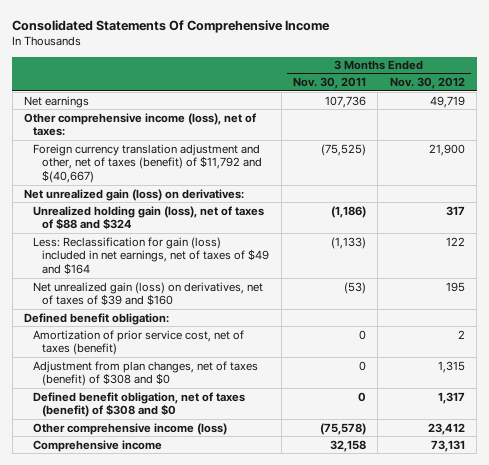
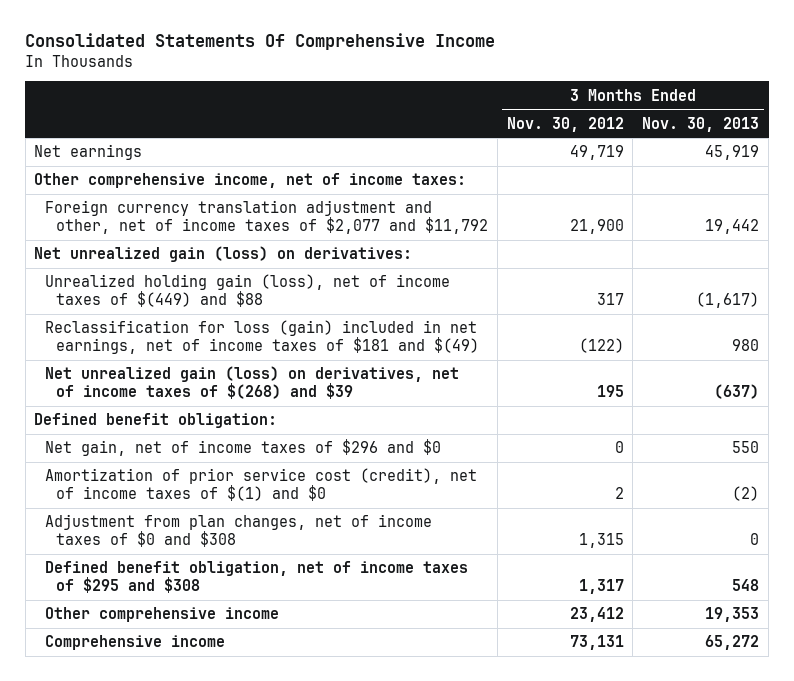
- | 3 Months Ended Nov. 30, 2011 | 3 Months Ended Nov. 30, 2012
+ | 3 Months Ended Nov. 30, 2012 | 3 Months Ended Nov. 30, 2013
- Other comprehensive income (loss), net of taxes:
- Foreign currency translation adjustment and other, net of taxes (benefit) of $11,792 and $(40,667) | (75,525) | 21,900
+ Other comprehensive income, net of income taxes:
+ Foreign currency translation adjustment and other, net of income taxes of $2,077 and $11,792 | 21,900 | 19,442
- Unrealized holding gain (loss), net of taxes of $88 and $324 | (1,186) | 317
- Less: Reclassification for gain (loss) included in net earnings, net of taxes of $49 and $164 | (1,133) | 122
- Net unrealized gain (loss) on derivatives, net of taxes of $39 and $160 | (53) | 195
+ Unrealized holding gain (loss), net of income taxes of $(449) and $88 | 317 | (1,617)
+ Reclassification for loss (gain) included in net earnings, net of income taxes of $181 and $(49) | (122) | 980
+ Net unrealized gain (loss) on derivatives, net of income taxes of $(268) and $39 | 195 | (637)
- Amortization of prior service cost, net of taxes (benefit) | 0 | 2
- Adjustment from plan changes, net of taxes (benefit) of $308 and $0 | 0 | 1,315
- Defined benefit obligation, net of taxes (benefit) of $308 and $0 | 0 | 1,317
- Other comprehensive income (loss) | (75,578) | 23,412
+ Net gain, net of income taxes of $296 and $0 | 0 | 550
+ Amortization of prior service cost (credit), net of income taxes of $(1) and $0 | 2 | (2)
+ Adjustment from plan changes, net of income taxes of $0 and $308 | 1,315 | 0
+ Defined benefit obligation, net of income taxes of $295 and $308 | 1,317 | 548
+ Other comprehensive income | 23,412 | 19,353

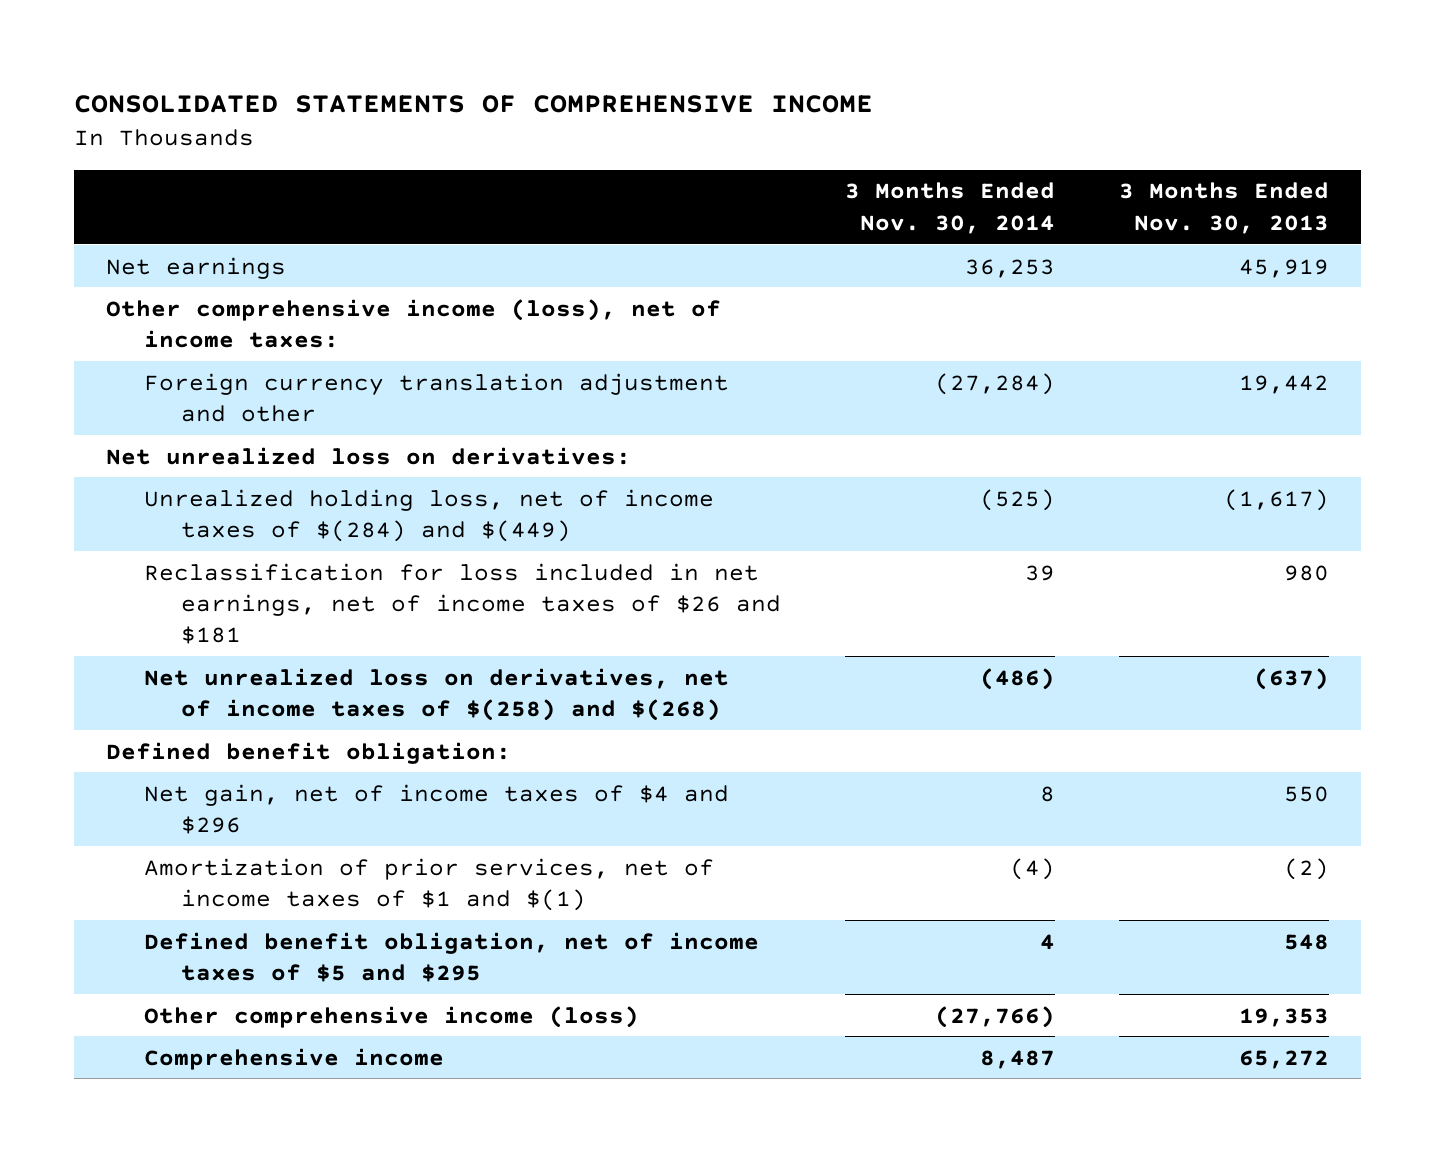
- Consolidated Statements Of Comprehensive Income
+ CONSOLIDATED STATEMENTS OF COMPREHENSIVE INCOME
- | 3 Months Ended Nov. 30, 2012 | 3 Months Ended Nov. 30, 2013
+ | 3 Months Ended Nov. 30, 2014 | 3 Months Ended Nov. 30, 2013
- Other comprehensive income, net of income taxes:
- Foreign currency translation adjustment and other, net of income taxes of $2,077 and $11,792 | 21,900 | 19,442
- Net unrealized gain (loss) on derivatives:
- Unrealized holding gain (loss), net of income taxes of $(449) and $88 | 317 | (1,617)
- Reclassification for loss (gain) included in net earnings, net of income taxes of $181 and $(49) | (122) | 980
- Net unrealized gain (loss) on derivatives, net of income taxes of $(268) and $39 | 195 | (637)
+ Other comprehensive income (loss), net of income taxes:
+ Foreign currency translation adjustment and other | (27,284) | 19,442
+ Net unrealized loss on derivatives:
+ Unrealized holding loss, net of income taxes of $(284) and $(449) | (525) | (1,617)
+ Reclassification for loss included in net earnings, net of income taxes of $26 and $181 | 39 | 980
+ Net unrealized loss on derivatives, net of income taxes of $(258) and $(268) | (486) | (637)
- Net gain, net of income taxes of $296 and $0 | 0 | 550
- Amortization of prior service cost (credit), net of income taxes of $(1) and $0 | 2 | (2)
- Adjustment from plan changes, net of income taxes of $0 and $308 | 1,315 | 0
- Defined benefit obligation, net of income taxes of $295 and $308 | 1,317 | 548
- Other comprehensive income | 23,412 | 19,353
+ Net gain, net of income taxes of $4 and $296 | 8 | 550
+ Amortization of prior services, net of income taxes of $1 and $(1) | (4) | (2)
+ Defined benefit obligation, net of income taxes of $5 and $295 | 4 | 548
+ Other comprehensive income (loss) | (27,766) | 19,353

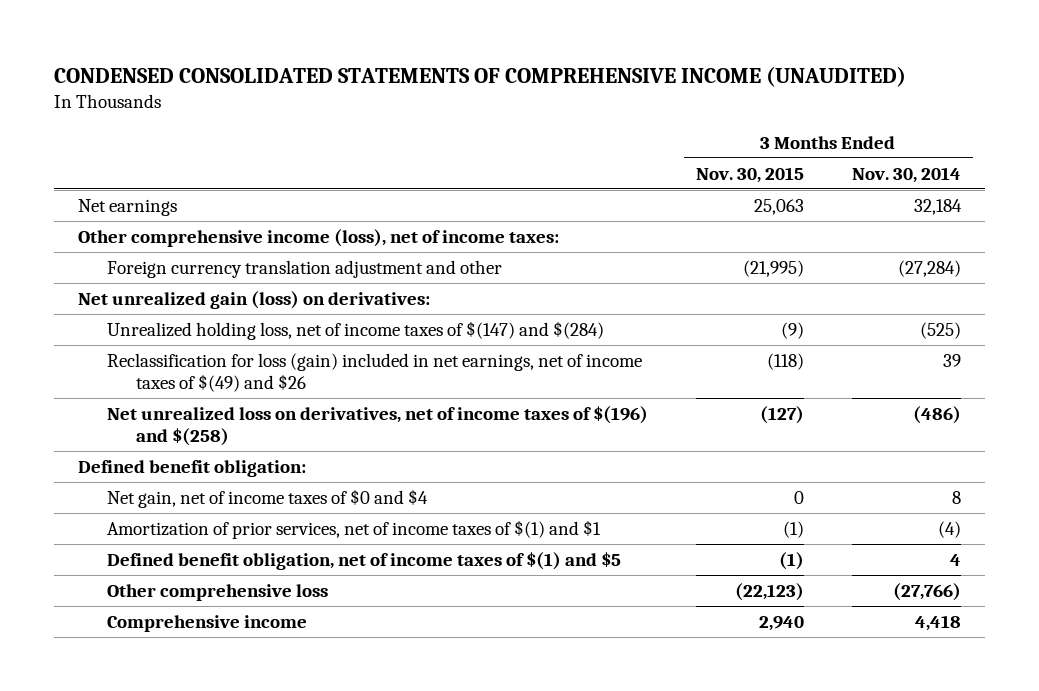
- CONSOLIDATED STATEMENTS OF COMPREHENSIVE INCOME
+ CONDENSED CONSOLIDATED STATEMENTS OF COMPREHENSIVE INCOME (UNAUDITED)
- | 3 Months Ended Nov. 30, 2014 | 3 Months Ended Nov. 30, 2013
+ | 3 Months Ended Nov. 30, 2015 | 3 Months Ended Nov. 30, 2014
- Net earnings | 36,253 | 45,919
+ Net earnings | 25,063 | 32,184
- Net unrealized loss on derivatives:
- Unrealized holding loss, net of income taxes of $(284) and $(449) | (525) | (1,617)
- Reclassification for loss included in net earnings, net of income taxes of $26 and $181 | 39 | 980
- Net unrealized loss on derivatives, net of income taxes of $(258) and $(268) | (486) | (637)
+ Net unrealized gain (loss) on derivatives:
+ Unrealized holding loss, net of income taxes of $(147) and $(284) | (9) | (525)
+ Reclassification for loss (gain) included in net earnings, net of income taxes of $(49) and $26 | (118) | 39
+ Net unrealized loss on derivatives, net of income taxes of $(196) and $(258) | (127) | (486)
- Net gain, net of income taxes of $4 and $296 | 8 | 550
- Amortization of prior services, net of income taxes of $1 and $(1) | (4) | (2)
- Defined benefit obligation, net of income taxes of $5 and $295 | 4 | 548
- Other comprehensive income (loss) | (27,766) | 19,353
- Comprehensive income | 8,487 | 65,272
+ Net gain, net of income taxes of $0 and $4 | 0 | 8
+ Amortization of prior services, net of income taxes of $(1) and $1 | (1) | (4)
+ Defined benefit obligation, net of income taxes of $(1) and $5 | (1) | 4
+ Other comprehensive loss | (22,123) | (27,766)
+ Comprehensive income | 2,940 | 4,418

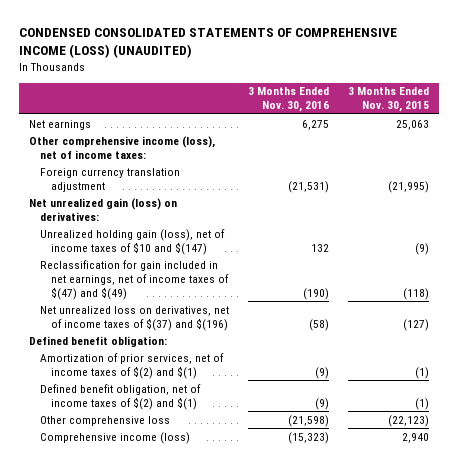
- CONDENSED CONSOLIDATED STATEMENTS OF COMPREHENSIVE INCOME (UNAUDITED)
+ CONDENSED CONSOLIDATED STATEMENTS OF COMPREHENSIVE INCOME (LOSS) (UNAUDITED)
- | 3 Months Ended Nov. 30, 2015 | 3 Months Ended Nov. 30, 2014
+ | 3 Months Ended Nov. 30, 2016 | 3 Months Ended Nov. 30, 2015
- Foreign currency translation adjustment and other | (21,995) | (27,284)
+ Foreign currency translation adjustment | (21,531) | (21,995)
- Unrealized holding loss, net of income taxes of $(147) and $(284) | (9) | (525)
- Reclassification for loss (gain) included in net earnings, net of income taxes of $(49) and $26 | (118) | 39
- Net unrealized loss on derivatives, net of income taxes of $(196) and $(258) | (127) | (486)
+ Unrealized holding gain (loss), net of income taxes of $10 and $(147) | 132 | (9)
+ Reclassification for gain included in net earnings, net of income taxes of $(47) and $(49) | (190) | (118)
+ Net unrealized loss on derivatives, net of income taxes of $(37) and $(196) | (58) | (127)
- Net gain, net of income taxes of $0 and $4 | 0 | 8
- Amortization of prior services, net of income taxes of $(1) and $1 | (1) | (4)
- Defined benefit obligation, net of income taxes of $(1) and $5 | (1) | 4
+ Amortization of prior services, net of income taxes of $(2) and $(1) | (9) | (1)
+ Defined benefit obligation, net of income taxes of $(2) and $(1) | (9) | (1)
- Comprehensive income | 2,940 | 4,418
+ Comprehensive income (loss) | (15,323) | 2,940

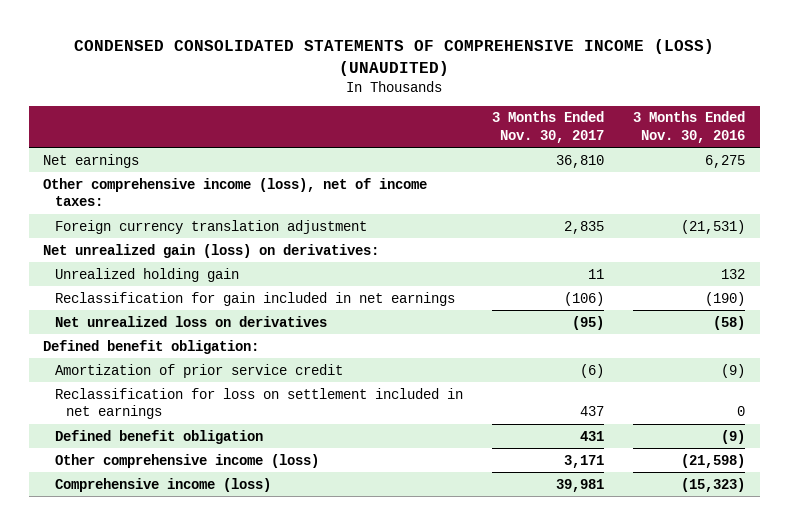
- | 3 Months Ended Nov. 30, 2016 | 3 Months Ended Nov. 30, 2015
+ | 3 Months Ended Nov. 30, 2017 | 3 Months Ended Nov. 30, 2016
- Unrealized holding gain (loss), net of income taxes of $10 and $(147) | 132 | (9)
- Reclassification for gain included in net earnings, net of income taxes of $(47) and $(49) | (190) | (118)
- Net unrealized loss on derivatives, net of income taxes of $(37) and $(196) | (58) | (127)
+ Unrealized holding gain | 11 | 132
+ Reclassification for gain included in net earnings | (106) | (190)
+ Net unrealized loss on derivatives | (95) | (58)
- Amortization of prior services, net of income taxes of $(2) and $(1) | (9) | (1)
- Defined benefit obligation, net of income taxes of $(2) and $(1) | (9) | (1)
- Other comprehensive loss | (21,598) | (22,123)
+ Amortization of prior service credit | (6) | (9)
+ Reclassification for loss on settlement included in net earnings | 437 | 0
+ Defined benefit obligation | 431 | (9)
+ Other comprehensive income (loss) | 3,171 | (21,598)

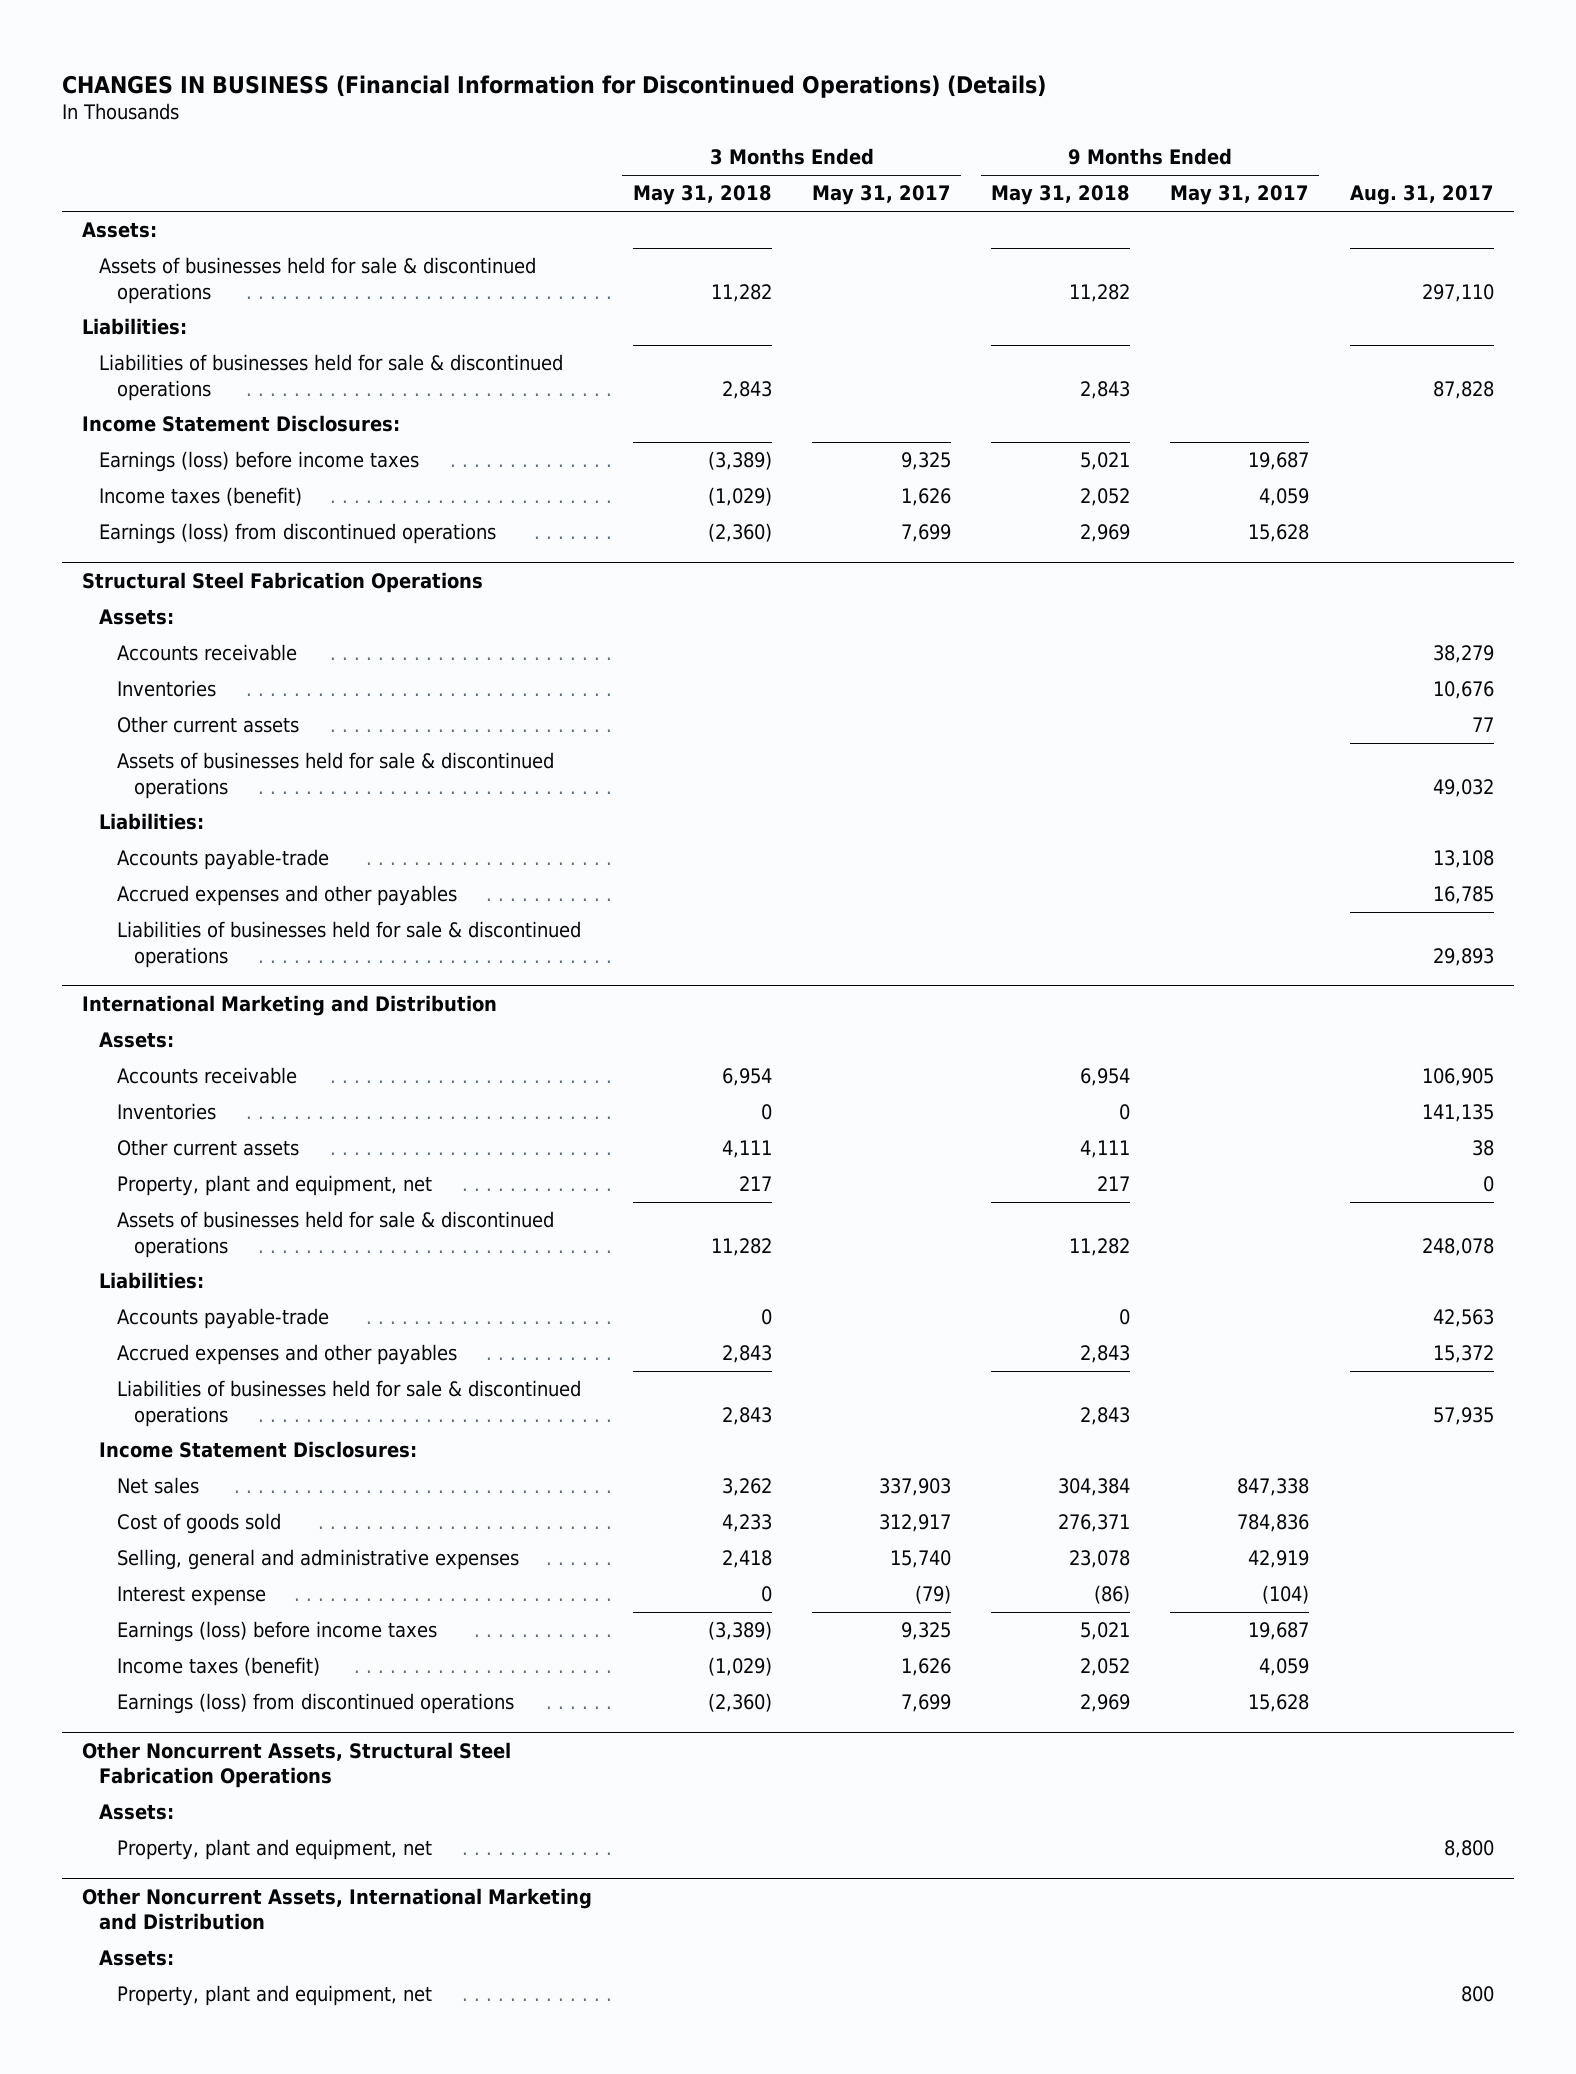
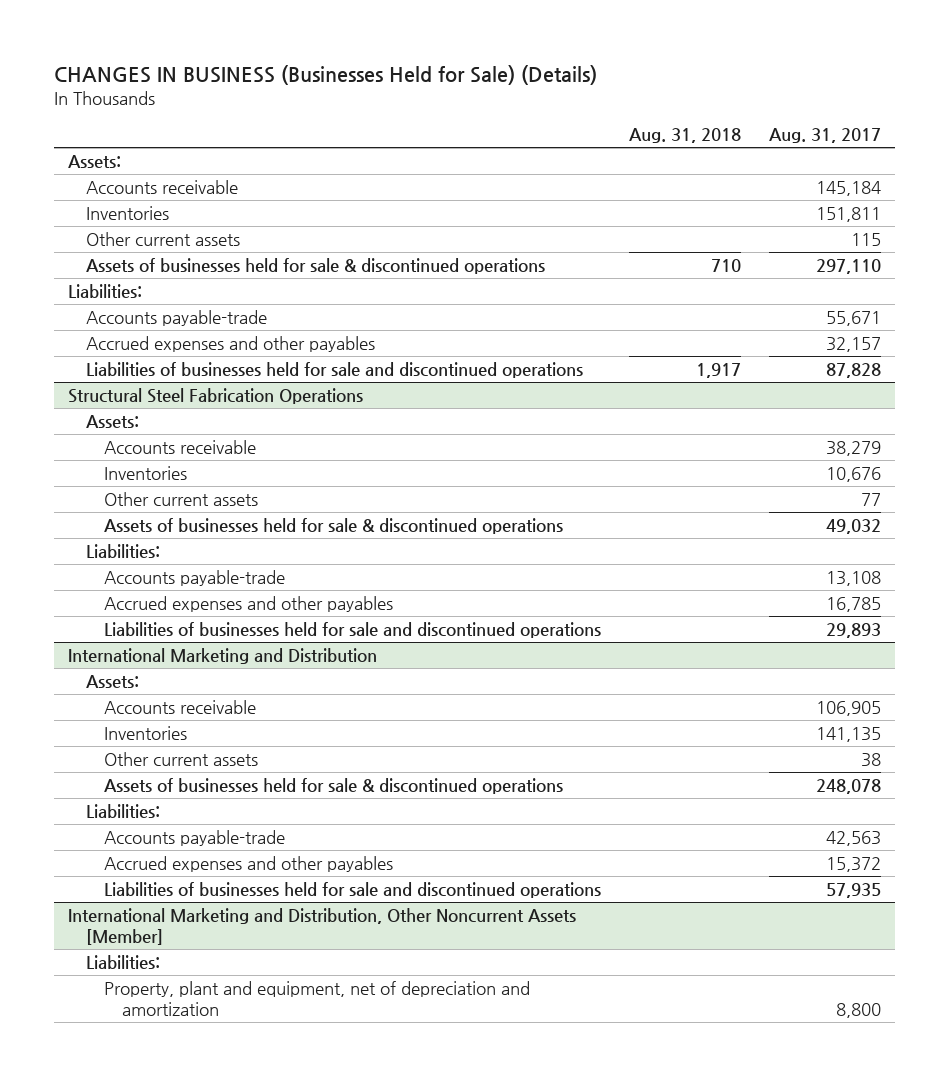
- CHANGES IN BUSINESS (Financial Information for Discontinued Operations) (Details)
+ CHANGES IN BUSINESS (Businesses Held for Sale) (Details)
- | 3 Months Ended May 31, 2018 | 3 Months Ended May 31, 2017 | 9 Months Ended May 31, 2018 | 9 Months Ended May 31, 2017 | Aug. 31, 2017
+ | Aug. 31, 2018 | Aug. 31, 2017
+ Accounts receivable | | 145,184
+ Inventories | | 151,811
+ Other current assets | | 115
- Liabilities of businesses held for sale & discontinued operations | 2,843 | | 2,843 | | 87,828
- Income Statement Disclosures:
- Earnings (loss) before income taxes | (3,389) | 9,325 | 5,021 | 19,687 |
- Income taxes (benefit) | (1,029) | 1,626 | 2,052 | 4,059 |
- Earnings (loss) from discontinued operations | (2,360) | 7,699 | 2,969 | 15,628 |
+ Accounts payable-trade | | 55,671
+ Accrued expenses and other payables | | 32,157
+ Liabilities of businesses held for sale and discontinued operations | 1,917 | 87,828
@ Structural Steel Fabrication Operations
- Liabilities of businesses held for sale & discontinued operations | | | | | 29,893
+ Liabilities of businesses held for sale and discontinued operations | | 29,893
@ International Marketing and Distribution
- Property, plant and equipment, net | 217 | | 217 | | 0
- Liabilities of businesses held for sale & discontinued operations | 2,843 | | 2,843 | | 57,935
- Income Statement Disclosures:
- Net sales | 3,262 | 337,903 | 304,384 | 847,338 |
- Cost of goods sold | 4,233 | 312,917 | 276,371 | 784,836 |
- Selling, general and administrative expenses | 2,418 | 15,740 | 23,078 | 42,919 |
- Interest expense | 0 | (79) | (86) | (104) |
- Earnings (loss) before income taxes | (3,389) | 9,325 | 5,021 | 19,687 |
- Income taxes (benefit) | (1,029) | 1,626 | 2,052 | 4,059 |
- Earnings (loss) from discontinued operations | (2,360) | 7,699 | 2,969 | 15,628 |
- Other Noncurrent Assets, Structural Steel Fabrication Operations
- Assets:
- Property, plant and equipment, net | | | | | 8,800
- Other Noncurrent Assets, International Marketing and Distribution
- Assets:
- Property, plant and equipment, net | | | | | 800
@ International Marketing and Distribution
+ Liabilities of businesses held for sale and discontinued operations | | 57,935
+ International Marketing and Distribution, Other Noncurrent Assets [Member]
+ Liabilities:
+ Property, plant and equipment, net of depreciation and amortization | | 8,800

